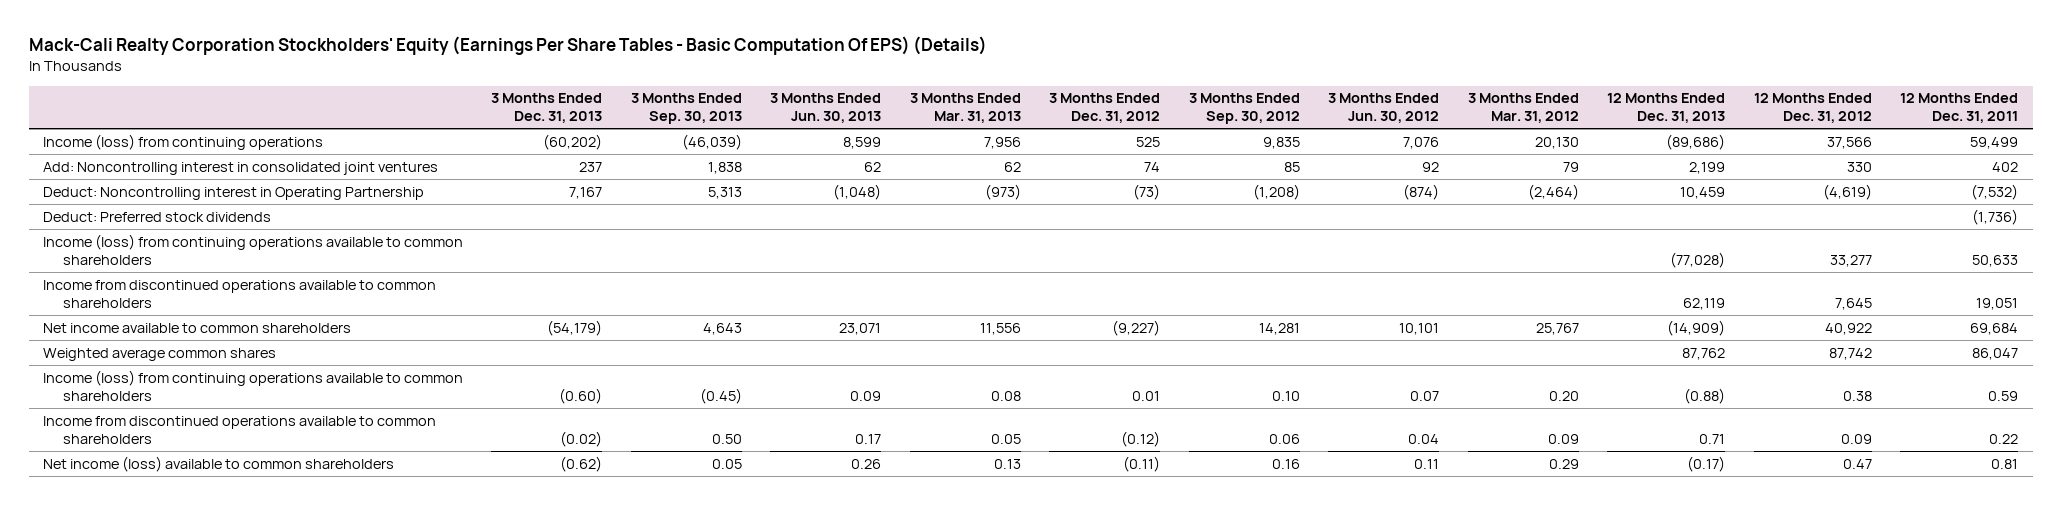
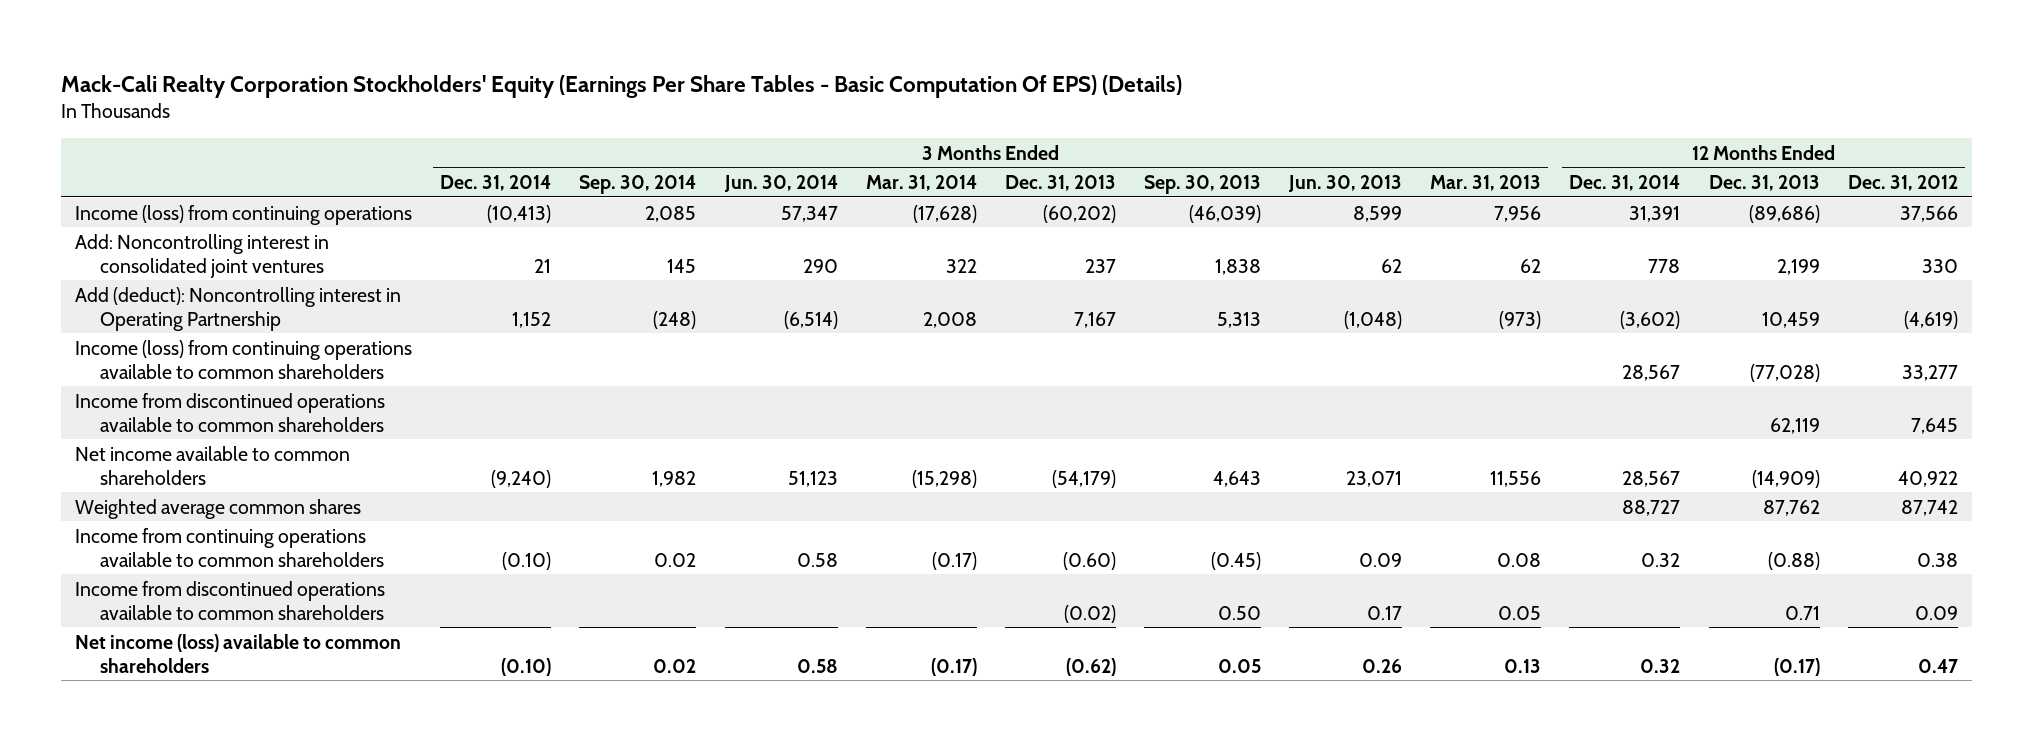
- | 3 Months Ended Dec. 31, 2013 | 3 Months Ended Sep. 30, 2013 | 3 Months Ended Jun. 30, 2013 | 3 Months Ended Mar. 31, 2013 | 3 Months Ended Dec. 31, 2012 | 3 Months Ended Sep. 30, 2012 | 3 Months Ended Jun. 30, 2012 | 3 Months Ended Mar. 31, 2012 | 12 Months Ended Dec. 31, 2013 | 12 Months Ended Dec. 31, 2012 | 12 Months Ended Dec. 31, 2011
+ | 3 Months Ended Dec. 31, 2014 | 3 Months Ended Sep. 30, 2014 | 3 Months Ended Jun. 30, 2014 | 3 Months Ended Mar. 31, 2014 | 3 Months Ended Dec. 31, 2013 | 3 Months Ended Sep. 30, 2013 | 3 Months Ended Jun. 30, 2013 | 3 Months Ended Mar. 31, 2013 | 12 Months Ended Dec. 31, 2014 | 12 Months Ended Dec. 31, 2013 | 12 Months Ended Dec. 31, 2012
- Deduct: Noncontrolling interest in Operating Partnership | 7,167 | 5,313 | (1,048) | (973) | (73) | (1,208) | (874) | (2,464) | 10,459 | (4,619) | (7,532)
- Deduct: Preferred stock dividends | | | | | | | | | | | (1,736)
+ Add (deduct): Noncontrolling interest in Operating Partnership | 1,152 | (248) | (6,514) | 2,008 | 7,167 | 5,313 | (1,048) | (973) | (3,602) | 10,459 | (4,619)
- Income (loss) from continuing operations available to common shareholders | (0.60) | (0.45) | 0.09 | 0.08 | 0.01 | 0.10 | 0.07 | 0.20 | (0.88) | 0.38 | 0.59
+ Income from continuing operations available to common shareholders | (0.10) | 0.02 | 0.58 | (0.17) | (0.60) | (0.45) | 0.09 | 0.08 | 0.32 | (0.88) | 0.38

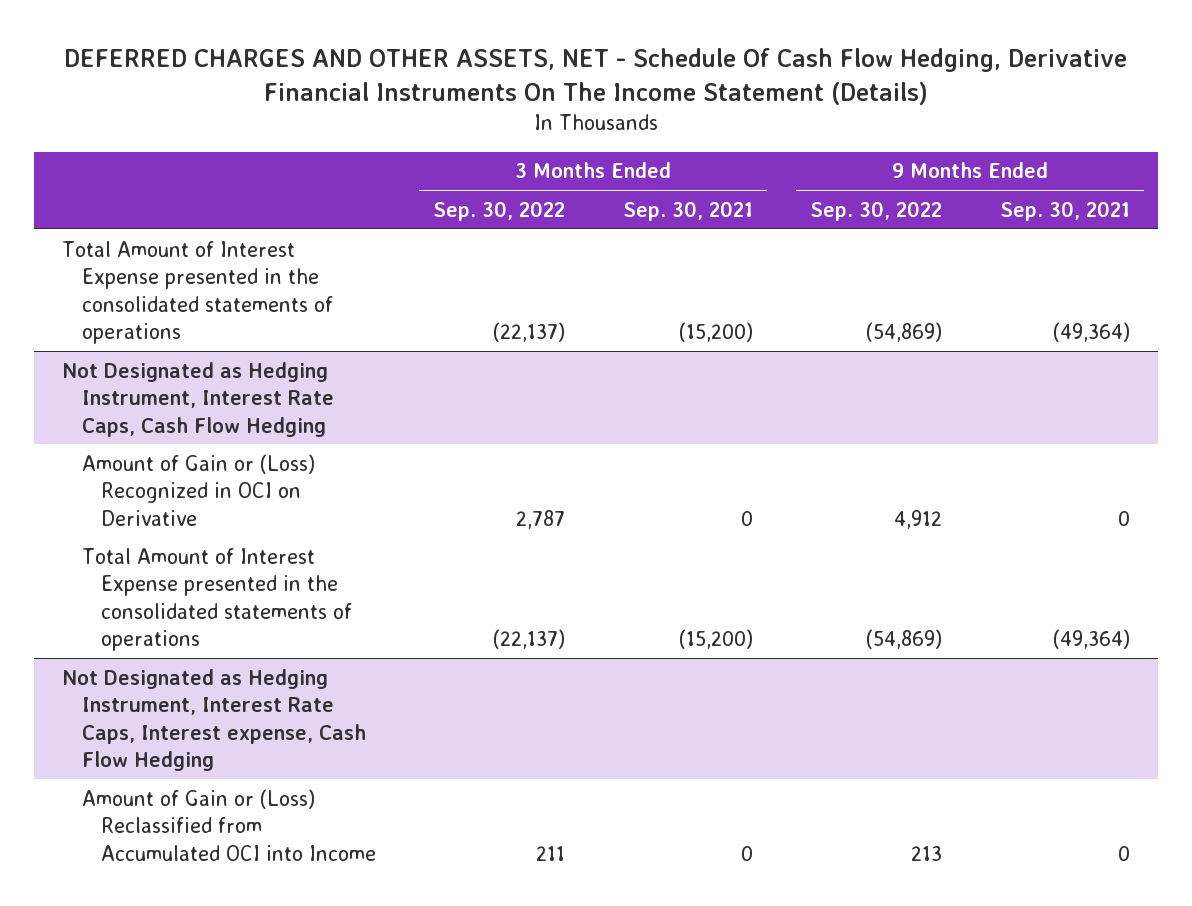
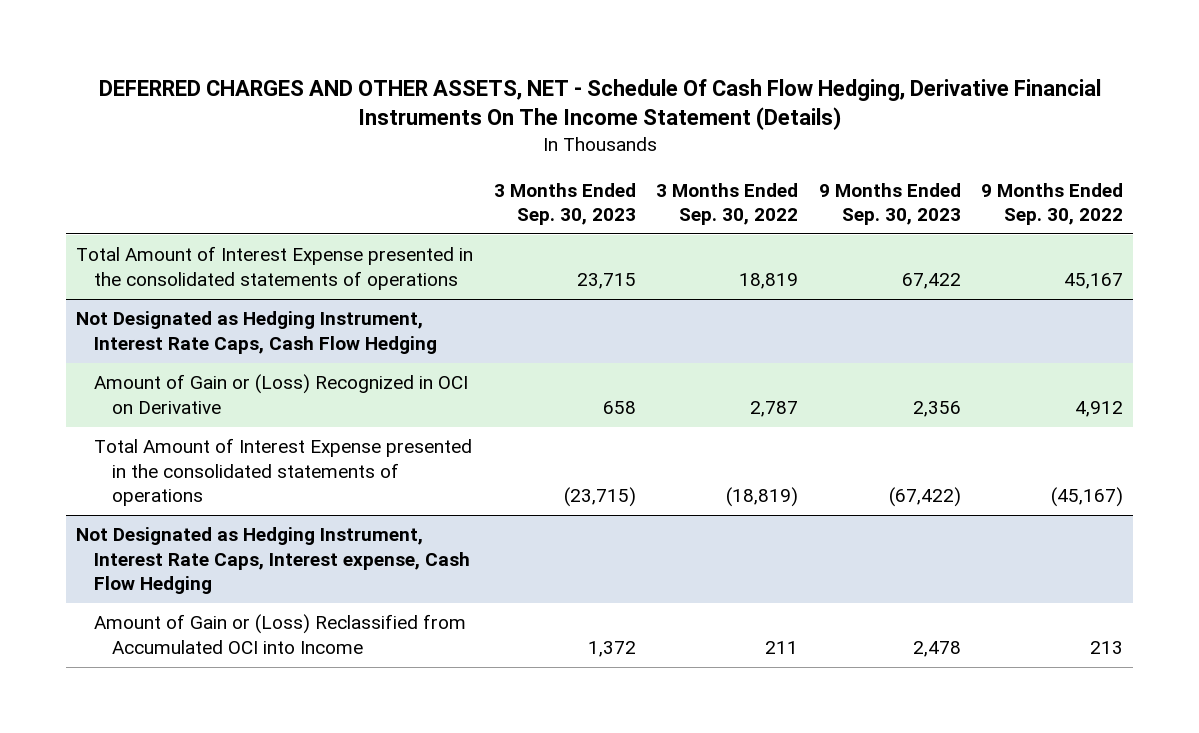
- | 3 Months Ended Sep. 30, 2022 | 3 Months Ended Sep. 30, 2021 | 9 Months Ended Sep. 30, 2022 | 9 Months Ended Sep. 30, 2021
+ | 3 Months Ended Sep. 30, 2023 | 3 Months Ended Sep. 30, 2022 | 9 Months Ended Sep. 30, 2023 | 9 Months Ended Sep. 30, 2022
- Total Amount of Interest Expense presented in the consolidated statements of operations | (22,137) | (15,200) | (54,869) | (49,364)
+ Total Amount of Interest Expense presented in the consolidated statements of operations | 23,715 | 18,819 | 67,422 | 45,167
@ Not Designated as Hedging Instrument, Interest Rate Caps, Cash Flow Hedging
- Total Amount of Interest Expense presented in the consolidated statements of operations | (22,137) | (15,200) | (54,869) | (49,364)
+ Total Amount of Interest Expense presented in the consolidated statements of operations | (23,715) | (18,819) | (67,422) | (45,167)

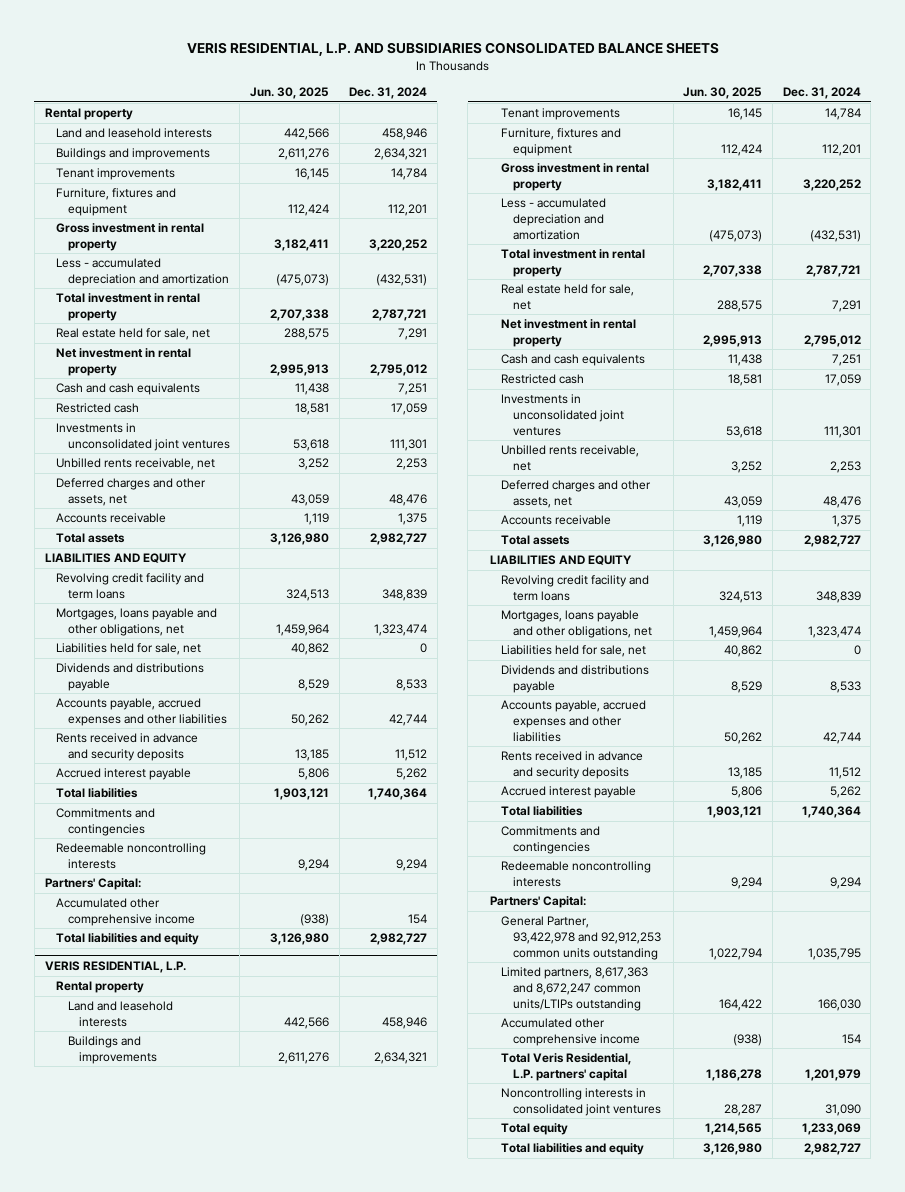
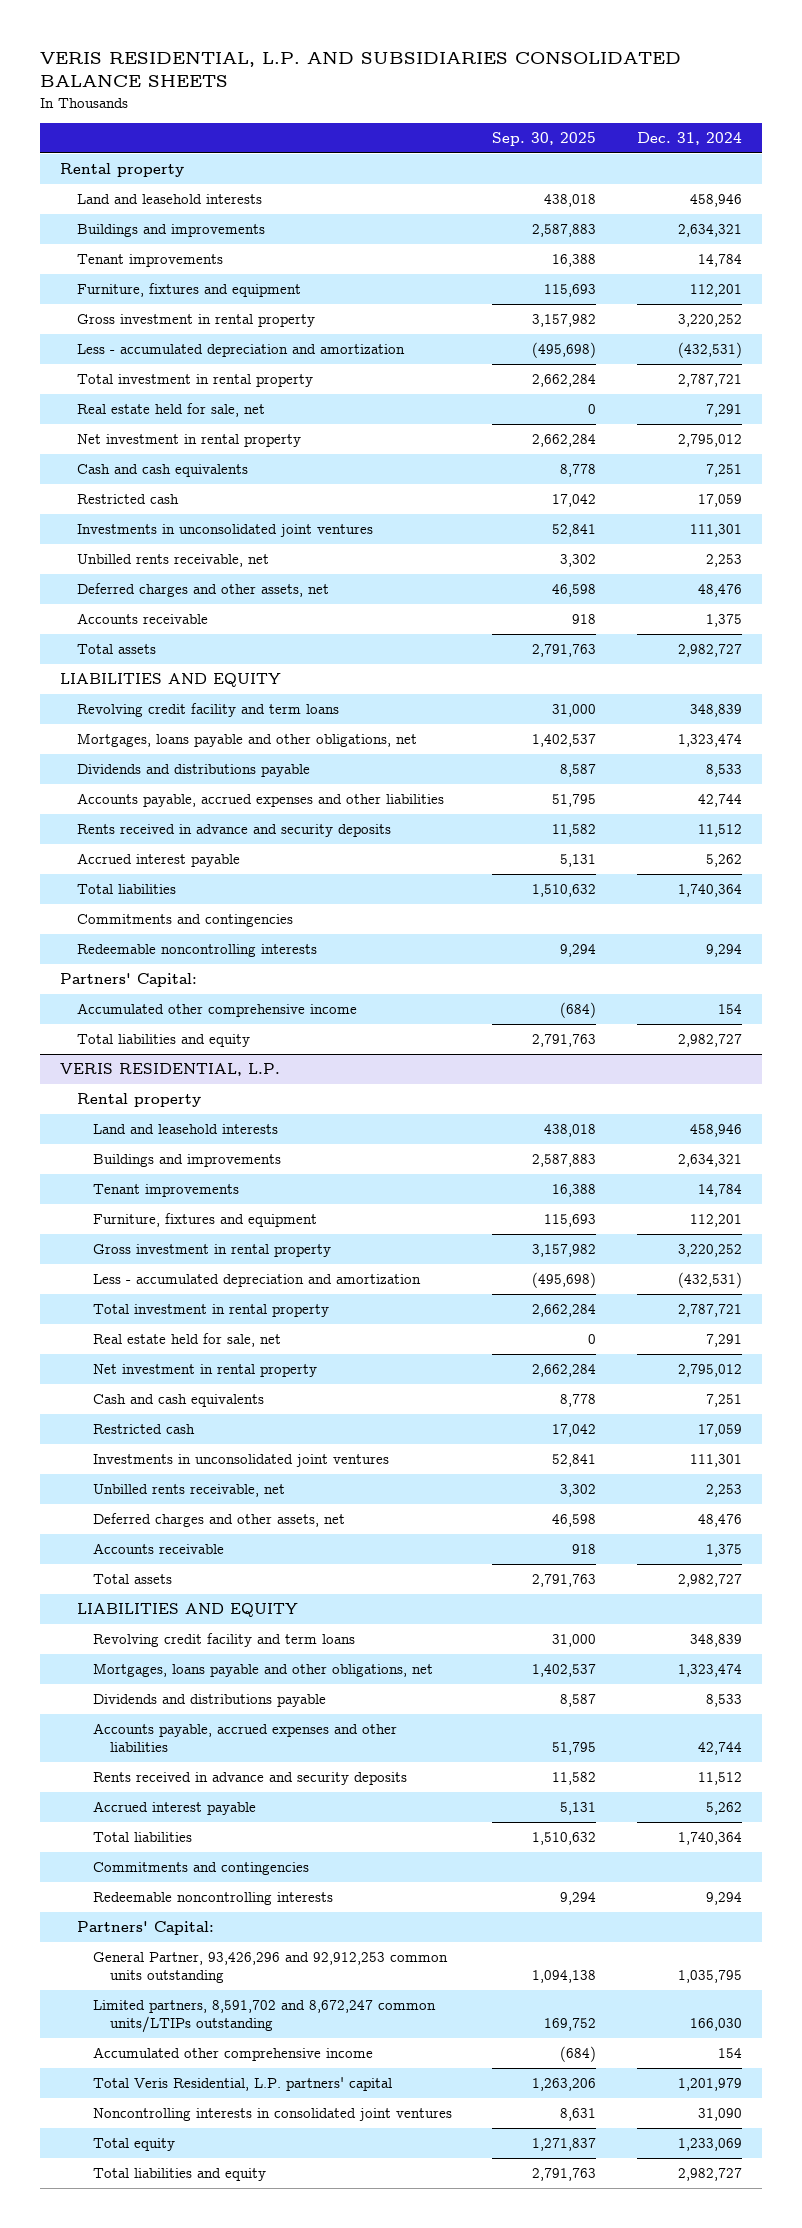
- | Jun. 30, 2025 | Dec. 31, 2024
+ | Sep. 30, 2025 | Dec. 31, 2024
- Liabilities held for sale, net | 40,862 | 0
@ VERIS RESIDENTIAL, L.P.
- Liabilities held for sale, net | 40,862 | 0
- General Partner, 93,422,978 and 92,912,253 common units outstanding | 1,022,794 | 1,035,795
- Limited partners, 8,617,363 and 8,672,247 common units/LTIPs outstanding | 164,422 | 166,030
+ General Partner, 93,426,296 and 92,912,253 common units outstanding | 1,094,138 | 1,035,795
+ Limited partners, 8,591,702 and 8,672,247 common units/LTIPs outstanding | 169,752 | 166,030

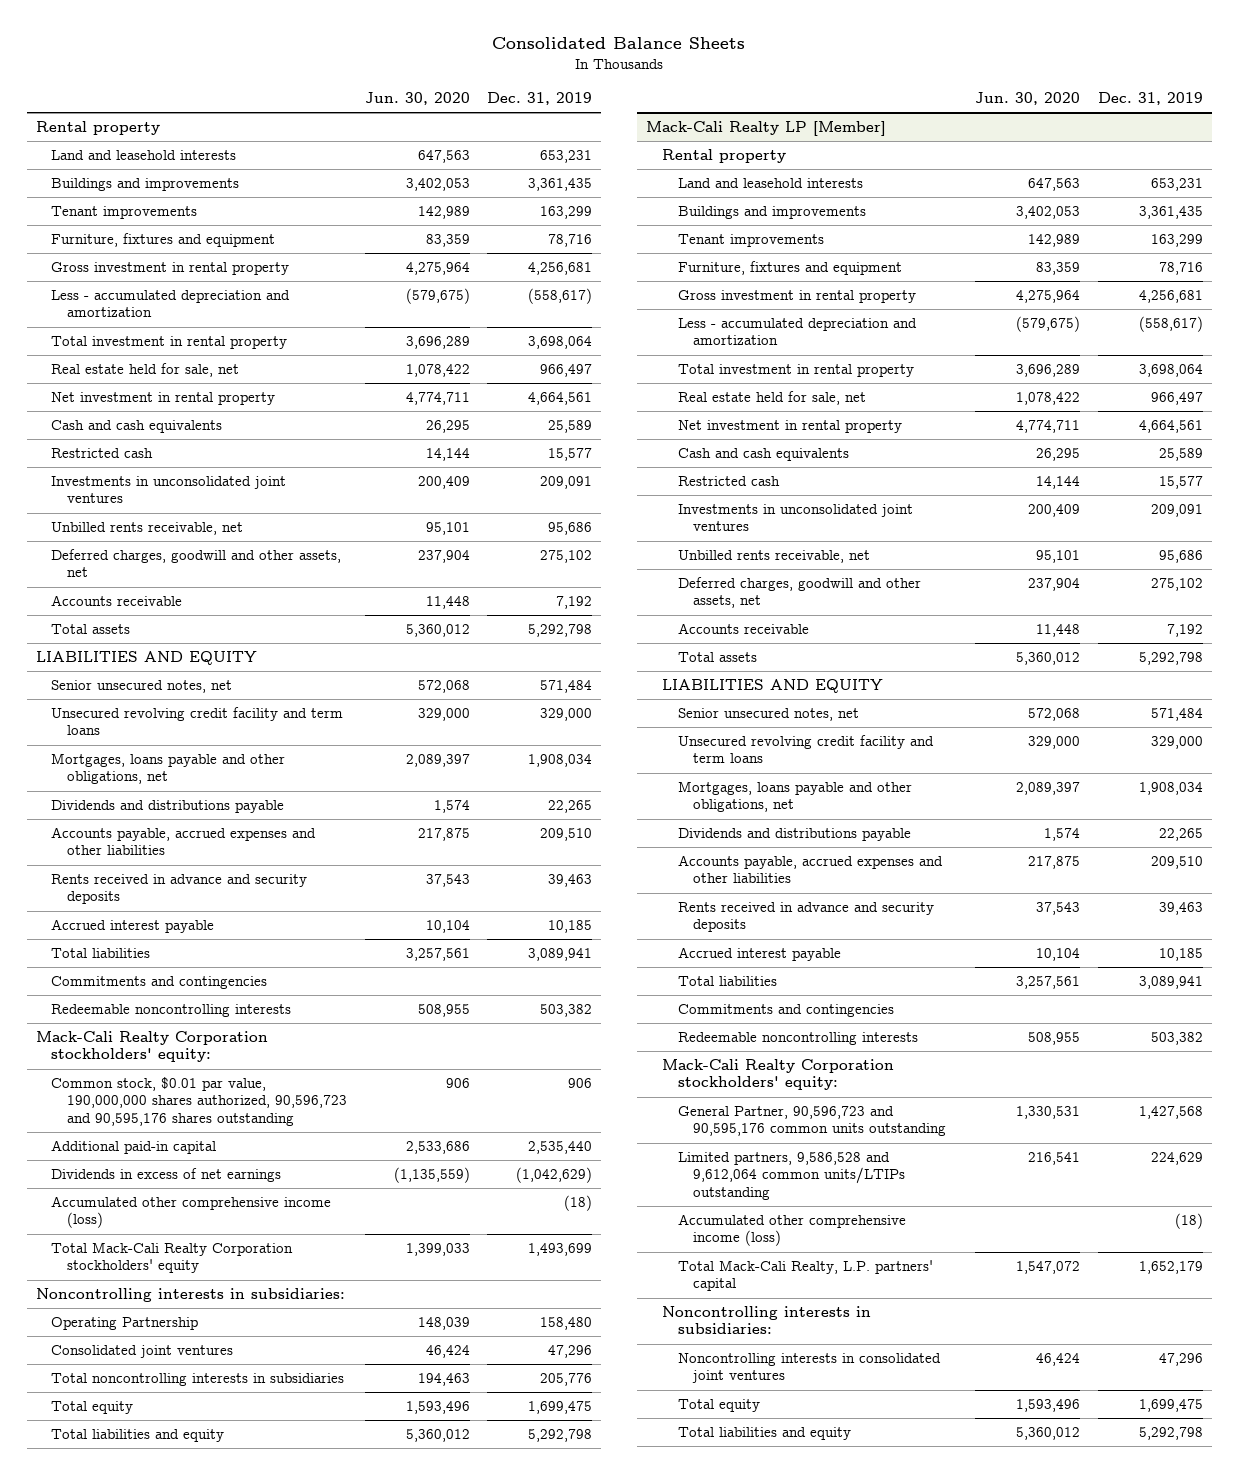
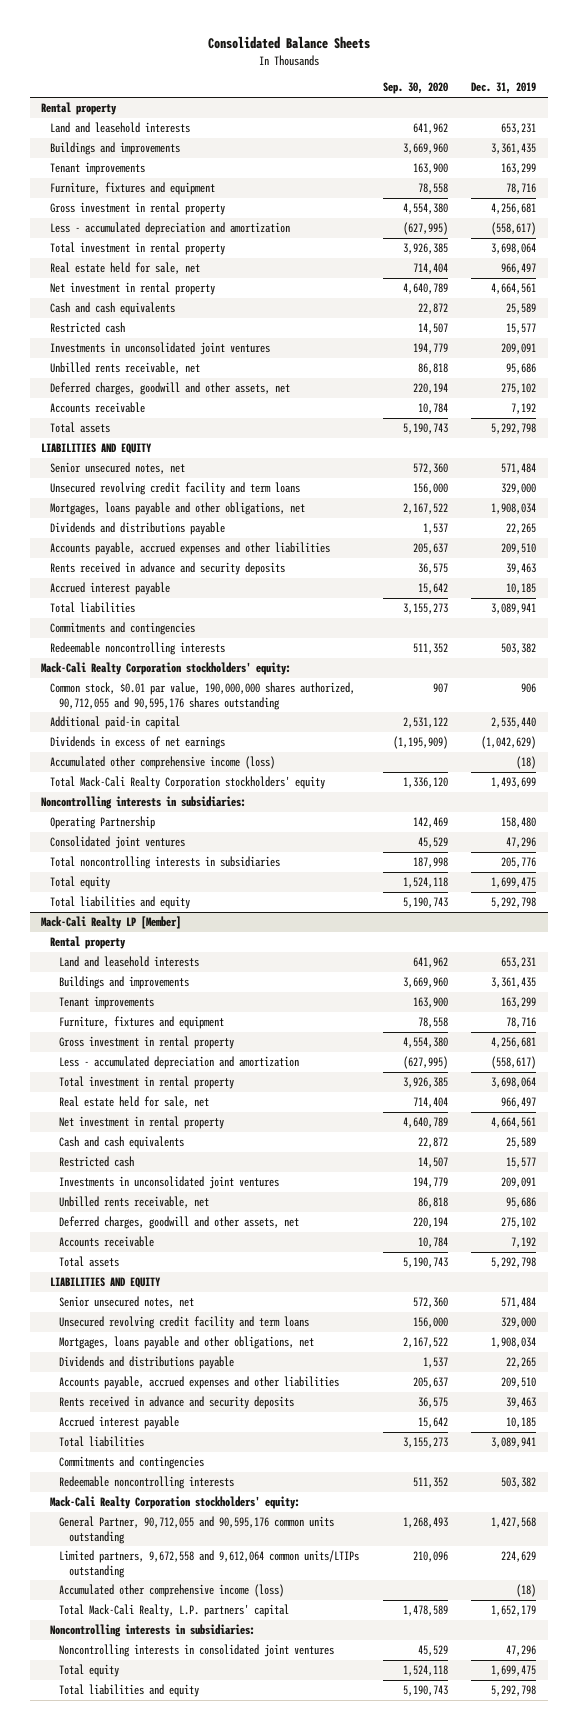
- | Jun. 30, 2020 | Dec. 31, 2019
+ | Sep. 30, 2020 | Dec. 31, 2019
- Common stock, $0.01 par value, 190,000,000 shares authorized, 90,596,723 and 90,595,176 shares outstanding | 906 | 906
+ Common stock, $0.01 par value, 190,000,000 shares authorized, 90,712,055 and 90,595,176 shares outstanding | 907 | 906
@ Mack-Cali Realty LP [Member]
- General Partner, 90,596,723 and 90,595,176 common units outstanding | 1,330,531 | 1,427,568
- Limited partners, 9,586,528 and 9,612,064 common units/LTIPs outstanding | 216,541 | 224,629
+ General Partner, 90,712,055 and 90,595,176 common units outstanding | 1,268,493 | 1,427,568
+ Limited partners, 9,672,558 and 9,612,064 common units/LTIPs outstanding | 210,096 | 224,629

